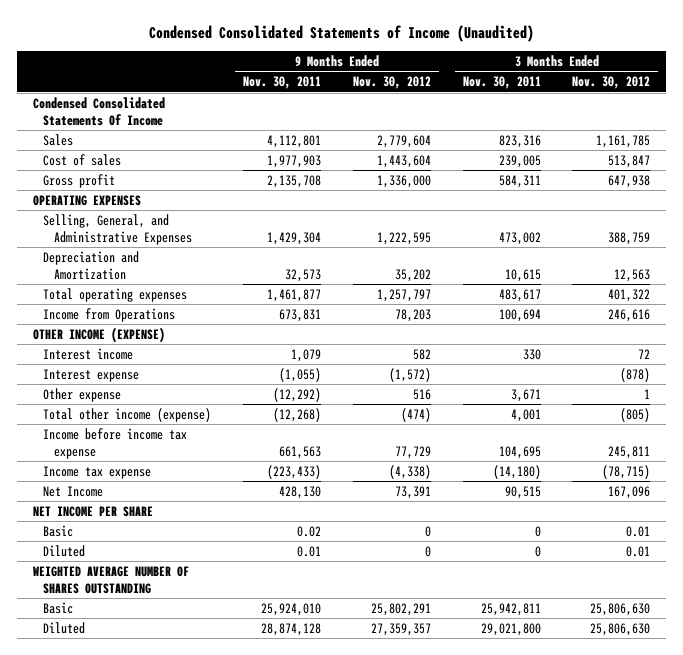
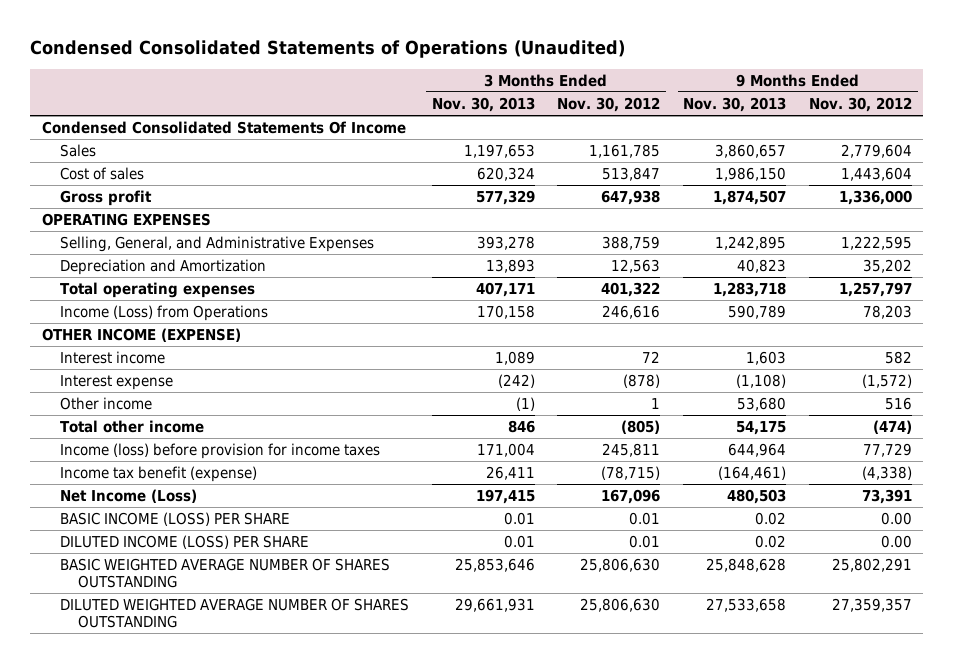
- Condensed Consolidated Statements of Income (Unaudited)
+ Condensed Consolidated Statements of Operations (Unaudited)
- | 9 Months Ended Nov. 30, 2011 | 9 Months Ended Nov. 30, 2012 | 3 Months Ended Nov. 30, 2011 | 3 Months Ended Nov. 30, 2012
+ | 3 Months Ended Nov. 30, 2013 | 3 Months Ended Nov. 30, 2012 | 9 Months Ended Nov. 30, 2013 | 9 Months Ended Nov. 30, 2012
- Income from Operations | 673,831 | 78,203 | 100,694 | 246,616
+ Income (Loss) from Operations | 170,158 | 246,616 | 590,789 | 78,203
- Other expense | (12,292) | 516 | 3,671 | 1
- Total other income (expense) | (12,268) | (474) | 4,001 | (805)
- Income before income tax expense | 661,563 | 77,729 | 104,695 | 245,811
- Income tax expense | (223,433) | (4,338) | (14,180) | (78,715)
- Net Income | 428,130 | 73,391 | 90,515 | 167,096
- NET INCOME PER SHARE
- Basic | 0.02 | 0 | 0 | 0.01
- Diluted | 0.01 | 0 | 0 | 0.01
- WEIGHTED AVERAGE NUMBER OF SHARES OUTSTANDING
- Basic | 25,924,010 | 25,802,291 | 25,942,811 | 25,806,630
- Diluted | 28,874,128 | 27,359,357 | 29,021,800 | 25,806,630
+ Other income | (1) | 1 | 53,680 | 516
+ Total other income | 846 | (805) | 54,175 | (474)
+ Income (loss) before provision for income taxes | 171,004 | 245,811 | 644,964 | 77,729
+ Income tax benefit (expense) | 26,411 | (78,715) | (164,461) | (4,338)
+ Net Income (Loss) | 197,415 | 167,096 | 480,503 | 73,391
+ BASIC INCOME (LOSS) PER SHARE | 0.01 | 0.01 | 0.02 | 0.00
+ DILUTED INCOME (LOSS) PER SHARE | 0.01 | 0.01 | 0.02 | 0.00
+ BASIC WEIGHTED AVERAGE NUMBER OF SHARES OUTSTANDING | 25,853,646 | 25,806,630 | 25,848,628 | 25,802,291
+ DILUTED WEIGHTED AVERAGE NUMBER OF SHARES OUTSTANDING | 29,661,931 | 25,806,630 | 27,533,658 | 27,359,357

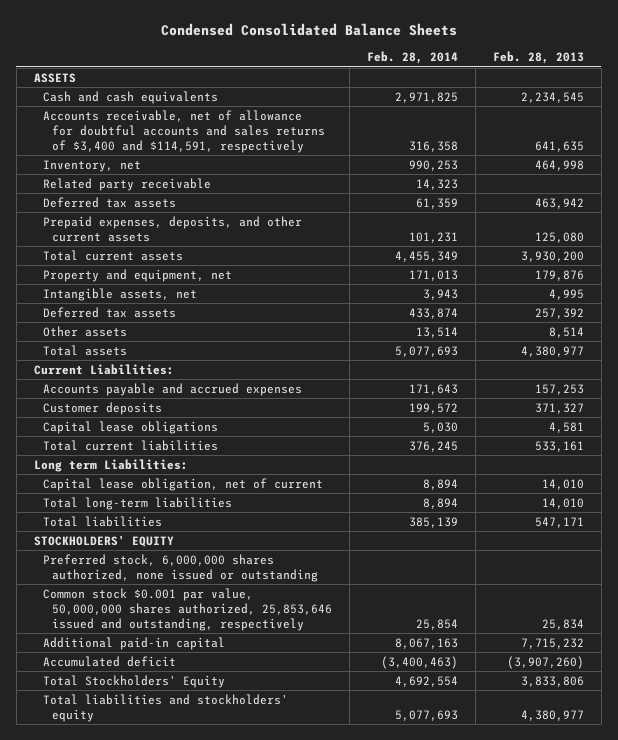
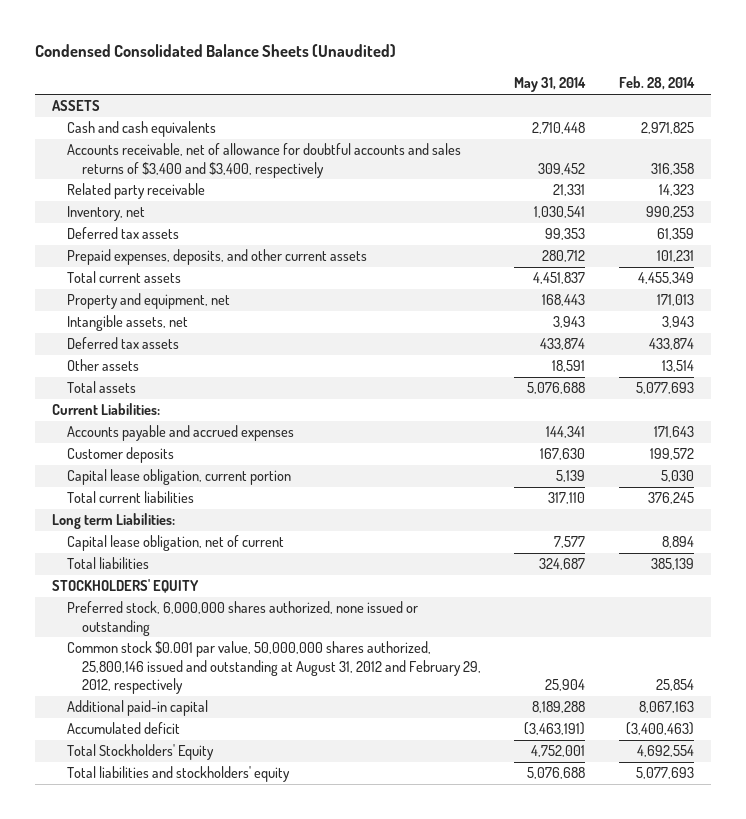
- Condensed Consolidated Balance Sheets
+ Condensed Consolidated Balance Sheets (Unaudited)
- | Feb. 28, 2014 | Feb. 28, 2013
+ | May 31, 2014 | Feb. 28, 2014
- Accounts receivable, net of allowance for doubtful accounts and sales returns of $3,400 and $114,591, respectively | 316,358 | 641,635
+ Accounts receivable, net of allowance for doubtful accounts and sales returns of $3,400 and $3,400, respectively | 309,452 | 316,358
moved down: Inventory, net | 1,030,541 | 990,253
- Capital lease obligations | 5,030 | 4,581
+ Capital lease obligation, current portion | 5,139 | 5,030
- Total long-term liabilities | 8,894 | 14,010
- Common stock $0.001 par value, 50,000,000 shares authorized, 25,853,646 issued and outstanding, respectively | 25,854 | 25,834
+ Common stock $0.001 par value, 50,000,000 shares authorized, 25,800,146 issued and outstanding at August 31, 2012 and February 29, 2012, respectively | 25,904 | 25,854

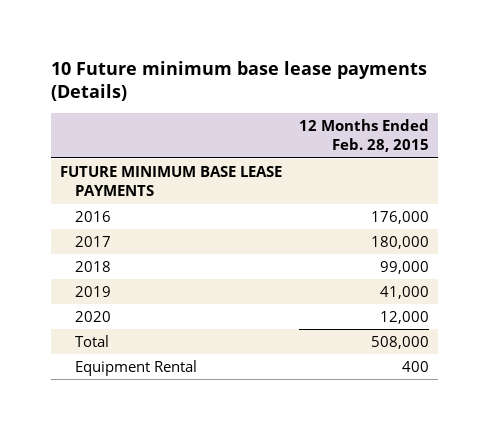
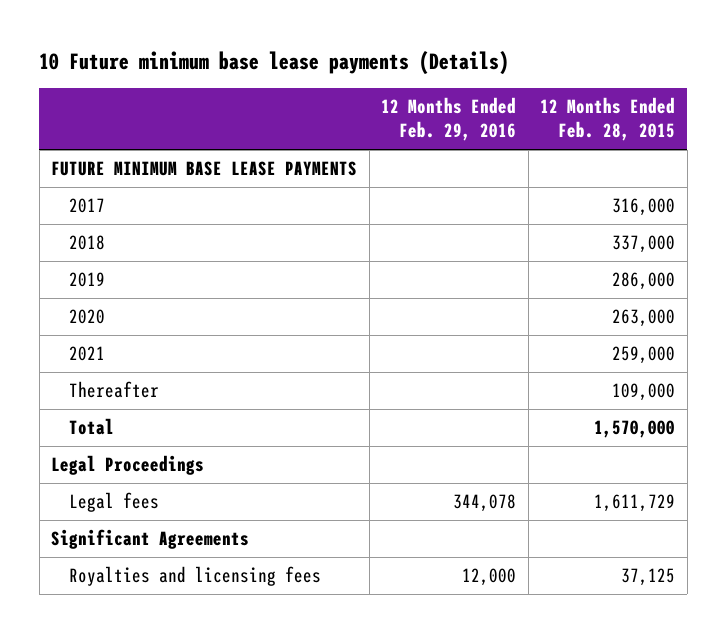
- | 12 Months Ended Feb. 28, 2015
+ | 12 Months Ended Feb. 29, 2016 | 12 Months Ended Feb. 28, 2015
- 2016 | 176,000
- 2017 | 180,000
- 2018 | 99,000
- 2019 | 41,000
- 2020 | 12,000
- Total | 508,000
- Equipment Rental | 400
+ 2017 | | 316,000
+ 2018 | | 337,000
+ 2019 | | 286,000
+ 2020 | | 263,000
+ 2021 | | 259,000
+ Thereafter | | 109,000
+ Total | | 1,570,000
+ Legal Proceedings
+ Legal fees | 344,078 | 1,611,729
+ Significant Agreements
+ Royalties and licensing fees | 12,000 | 37,125

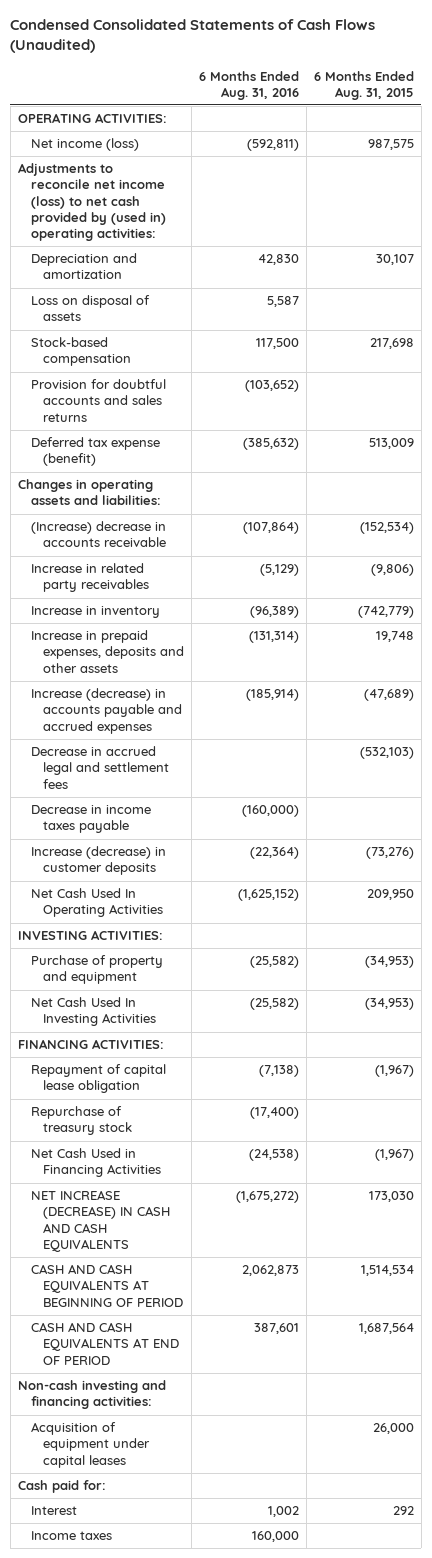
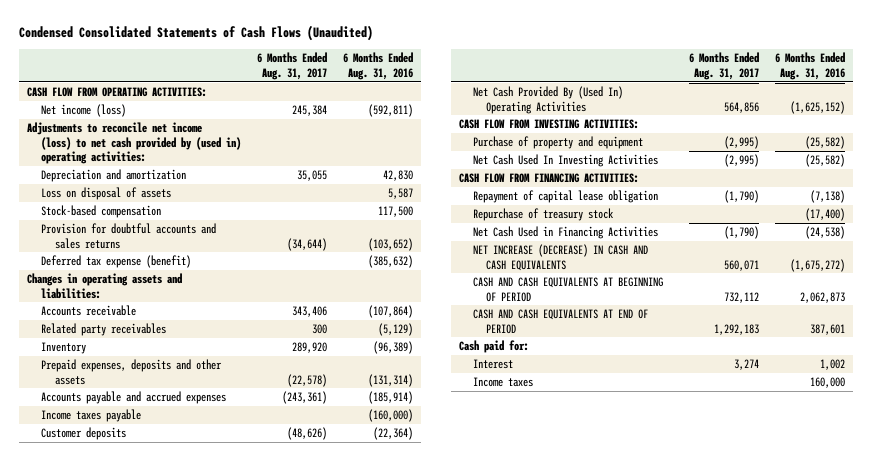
- | 6 Months Ended Aug. 31, 2016 | 6 Months Ended Aug. 31, 2015
+ | 6 Months Ended Aug. 31, 2017 | 6 Months Ended Aug. 31, 2016
- OPERATING ACTIVITIES:
+ CASH FLOW FROM OPERATING ACTIVITIES:
- (Increase) decrease in accounts receivable | (107,864) | (152,534)
- Increase in related party receivables | (5,129) | (9,806)
- Increase in inventory | (96,389) | (742,779)
- Increase in prepaid expenses, deposits and other assets | (131,314) | 19,748
- Increase (decrease) in accounts payable and accrued expenses | (185,914) | (47,689)
- Decrease in accrued legal and settlement fees | | (532,103)
- Decrease in income taxes payable | (160,000) |
- Increase (decrease) in customer deposits | (22,364) | (73,276)
- Net Cash Used In Operating Activities | (1,625,152) | 209,950
- INVESTING ACTIVITIES:
+ Accounts receivable | 343,406 | (107,864)
+ Related party receivables | 300 | (5,129)
+ Inventory | 289,920 | (96,389)
+ Prepaid expenses, deposits and other assets | (22,578) | (131,314)
+ Accounts payable and accrued expenses | (243,361) | (185,914)
+ Income taxes payable | | (160,000)
+ Customer deposits | (48,626) | (22,364)
+ Net Cash Provided By (Used In) Operating Activities | 564,856 | (1,625,152)
+ CASH FLOW FROM INVESTING ACTIVITIES:
- FINANCING ACTIVITIES:
+ CASH FLOW FROM FINANCING ACTIVITIES:
- Non-cash investing and financing activities:
- Acquisition of equipment under capital leases | | 26,000

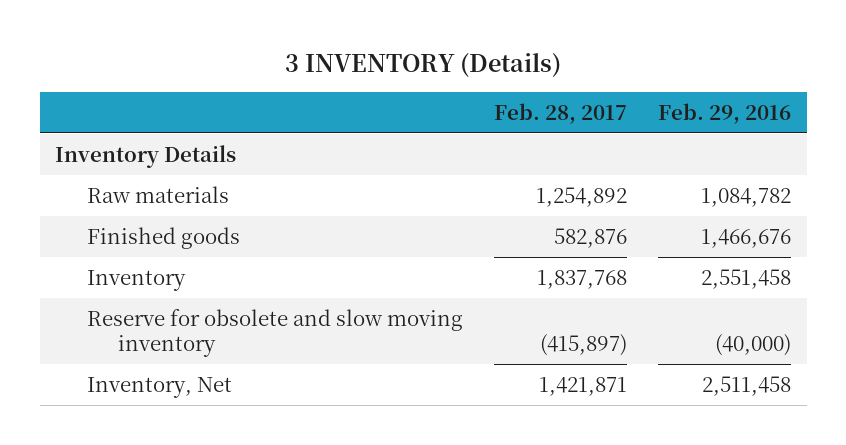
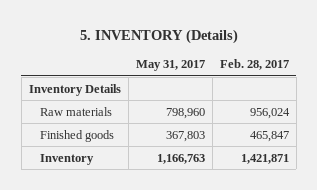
- 3 INVENTORY (Details)
+ 5. INVENTORY (Details)
- | Feb. 28, 2017 | Feb. 29, 2016
+ | May 31, 2017 | Feb. 28, 2017
- Raw materials | 1,254,892 | 1,084,782
- Finished goods | 582,876 | 1,466,676
- Inventory | 1,837,768 | 2,551,458
- Reserve for obsolete and slow moving inventory | (415,897) | (40,000)
- Inventory, Net | 1,421,871 | 2,511,458
+ Raw materials | 798,960 | 956,024
+ Finished goods | 367,803 | 465,847
+ Inventory | 1,166,763 | 1,421,871

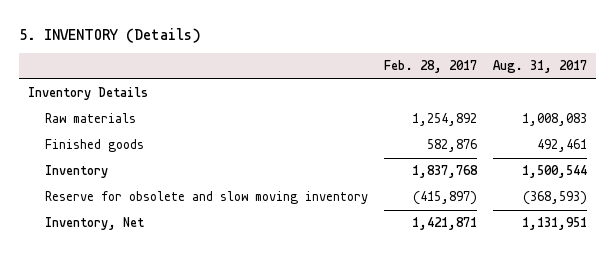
- | May 31, 2017 | Feb. 28, 2017
+ | Feb. 28, 2017 | Aug. 31, 2017
- Raw materials | 798,960 | 956,024
- Finished goods | 367,803 | 465,847
- Inventory | 1,166,763 | 1,421,871
+ Raw materials | 1,254,892 | 1,008,083
+ Finished goods | 582,876 | 492,461
+ Inventory | 1,837,768 | 1,500,544
+ Reserve for obsolete and slow moving inventory | (415,897) | (368,593)
+ Inventory, Net | 1,421,871 | 1,131,951

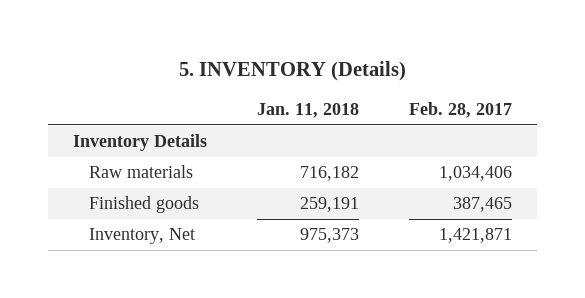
- | Feb. 28, 2017 | Aug. 31, 2017
+ | Jan. 11, 2018 | Feb. 28, 2017
- Raw materials | 1,254,892 | 1,008,083
- Finished goods | 582,876 | 492,461
- Inventory | 1,837,768 | 1,500,544
- Reserve for obsolete and slow moving inventory | (415,897) | (368,593)
+ Raw materials | 716,182 | 1,034,406
+ Finished goods | 259,191 | 387,465

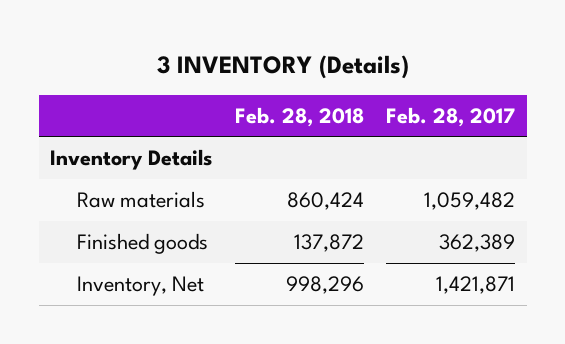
- 5. INVENTORY (Details)
+ 3 INVENTORY (Details)
- | Jan. 11, 2018 | Feb. 28, 2017
+ | Feb. 28, 2018 | Feb. 28, 2017
- Raw materials | 716,182 | 1,034,406
- Finished goods | 259,191 | 387,465
+ Raw materials | 860,424 | 1,059,482
+ Finished goods | 137,872 | 362,389

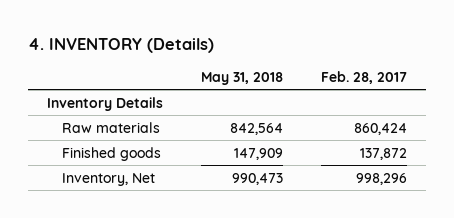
- 3 INVENTORY (Details)
+ 4. INVENTORY (Details)
- | Feb. 28, 2018 | Feb. 28, 2017
+ | May 31, 2018 | Feb. 28, 2017
- Raw materials | 860,424 | 1,059,482
- Finished goods | 137,872 | 362,389
- Inventory, Net | 998,296 | 1,421,871
+ Raw materials | 842,564 | 860,424
+ Finished goods | 147,909 | 137,872
+ Inventory, Net | 990,473 | 998,296

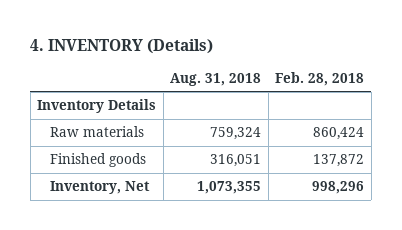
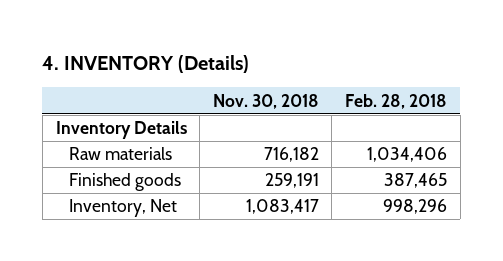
- | Aug. 31, 2018 | Feb. 28, 2018
+ | Nov. 30, 2018 | Feb. 28, 2018
- Raw materials | 759,324 | 860,424
- Finished goods | 316,051 | 137,872
+ Raw materials | 716,182 | 1,034,406
+ Finished goods | 259,191 | 387,465

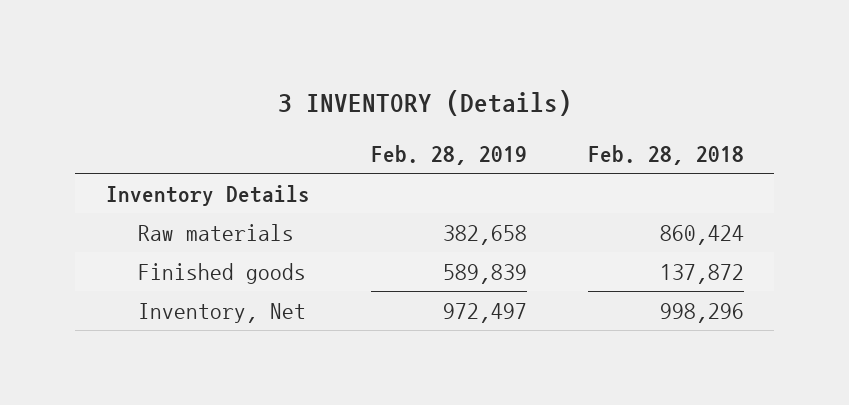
- 4. INVENTORY (Details)
+ 3 INVENTORY (Details)
- | Nov. 30, 2018 | Feb. 28, 2018
+ | Feb. 28, 2019 | Feb. 28, 2018
- Raw materials | 716,182 | 1,034,406
- Finished goods | 259,191 | 387,465
+ Raw materials | 382,658 | 860,424
+ Finished goods | 589,839 | 137,872

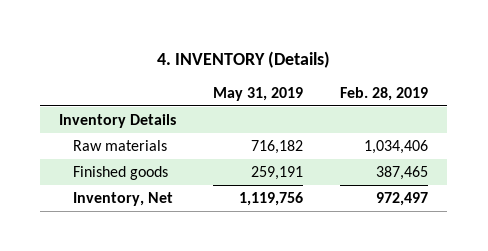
- 3 INVENTORY (Details)
+ 4. INVENTORY (Details)
- | Feb. 28, 2019 | Feb. 28, 2018
+ | May 31, 2019 | Feb. 28, 2019
- Raw materials | 382,658 | 860,424
- Finished goods | 589,839 | 137,872
+ Raw materials | 716,182 | 1,034,406
+ Finished goods | 259,191 | 387,465

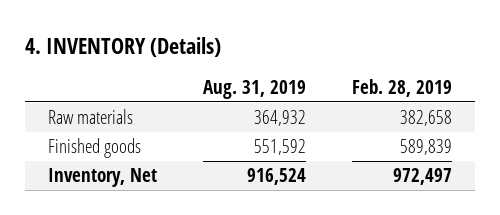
- | May 31, 2019 | Feb. 28, 2019
+ | Aug. 31, 2019 | Feb. 28, 2019
- Inventory Details
- Raw materials | 716,182 | 1,034,406
- Finished goods | 259,191 | 387,465
+ Raw materials | 364,932 | 382,658
+ Finished goods | 551,592 | 589,839

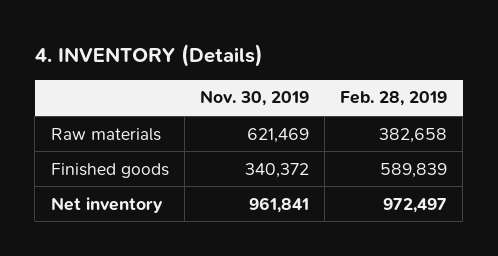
- | Aug. 31, 2019 | Feb. 28, 2019
+ | Nov. 30, 2019 | Feb. 28, 2019
- Inventory, Net | 916,524 | 972,497
+ Net inventory | 961,841 | 972,497

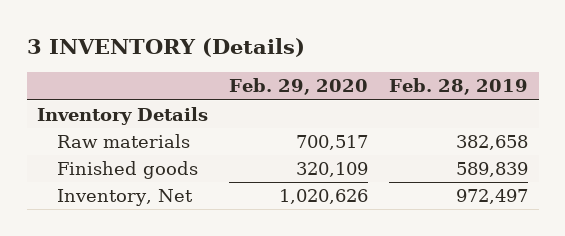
- 4. INVENTORY (Details)
+ 3 INVENTORY (Details)
- | Nov. 30, 2019 | Feb. 28, 2019
+ | Feb. 29, 2020 | Feb. 28, 2019
+ Inventory Details
- Net inventory | 961,841 | 972,497
+ Inventory, Net | 1,020,626 | 972,497

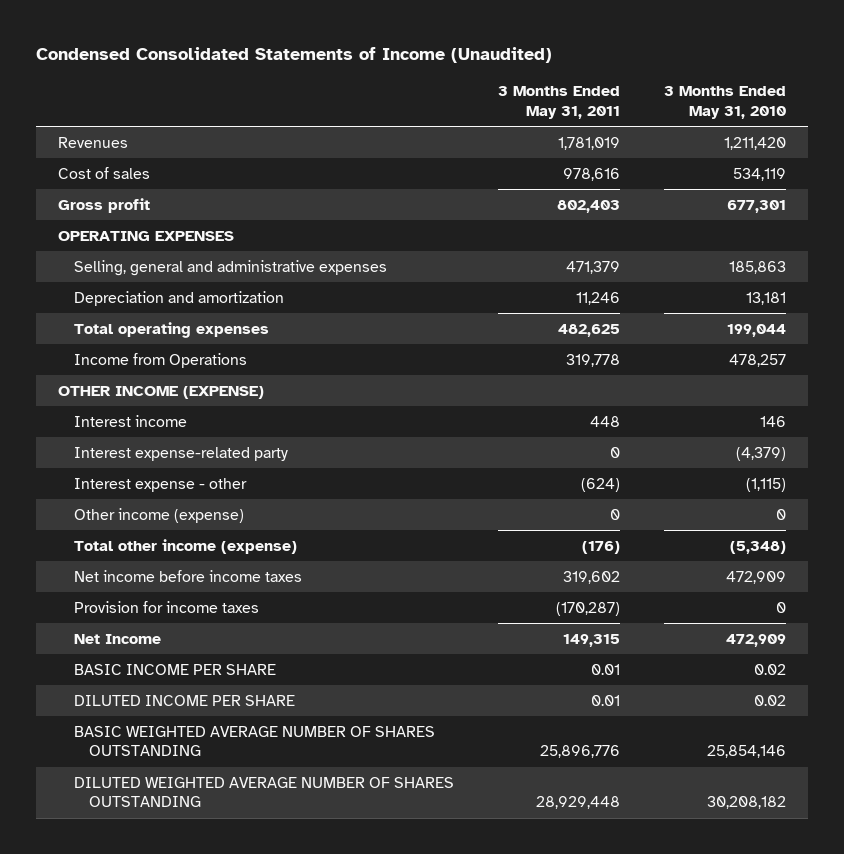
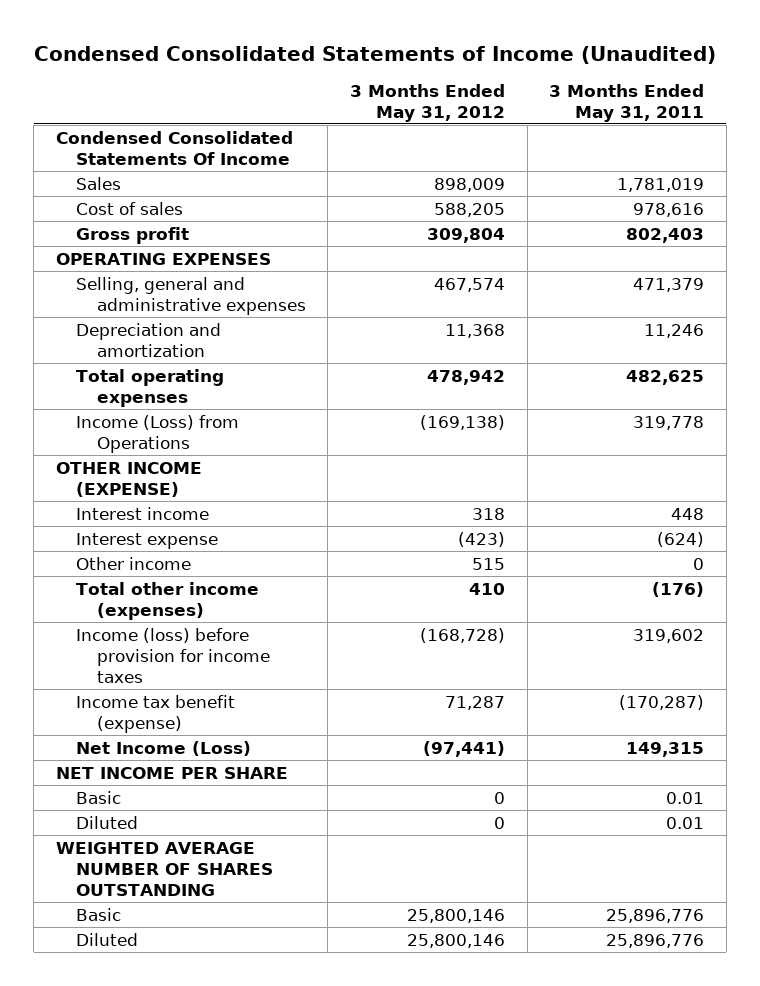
- | 3 Months Ended May 31, 2011 | 3 Months Ended May 31, 2010
+ | 3 Months Ended May 31, 2012 | 3 Months Ended May 31, 2011
- Revenues | 1,781,019 | 1,211,420
+ Condensed Consolidated Statements Of Income
+ Sales | 898,009 | 1,781,019
- Income from Operations | 319,778 | 478,257
+ Income (Loss) from Operations | (169,138) | 319,778
- Interest expense-related party | 0 | (4,379)
- Interest expense - other | (624) | (1,115)
- Other income (expense) | 0 | 0
- Total other income (expense) | (176) | (5,348)
- Net income before income taxes | 319,602 | 472,909
- Provision for income taxes | (170,287) | 0
- Net Income | 149,315 | 472,909
- BASIC INCOME PER SHARE | 0.01 | 0.02
- DILUTED INCOME PER SHARE | 0.01 | 0.02
- BASIC WEIGHTED AVERAGE NUMBER OF SHARES OUTSTANDING | 25,896,776 | 25,854,146
- DILUTED WEIGHTED AVERAGE NUMBER OF SHARES OUTSTANDING | 28,929,448 | 30,208,182
+ Interest expense | (423) | (624)
+ Other income | 515 | 0
+ Total other income (expenses) | 410 | (176)
+ Income (loss) before provision for income taxes | (168,728) | 319,602
+ Income tax benefit (expense) | 71,287 | (170,287)
+ Net Income (Loss) | (97,441) | 149,315
+ NET INCOME PER SHARE
+ Basic | 0 | 0.01
+ Diluted | 0 | 0.01
+ WEIGHTED AVERAGE NUMBER OF SHARES OUTSTANDING
+ Basic | 25,800,146 | 25,896,776
+ Diluted | 25,800,146 | 25,896,776

